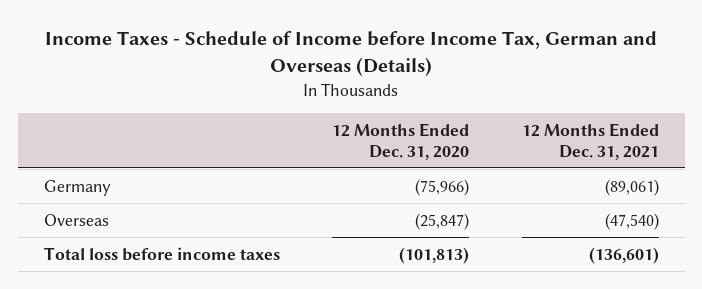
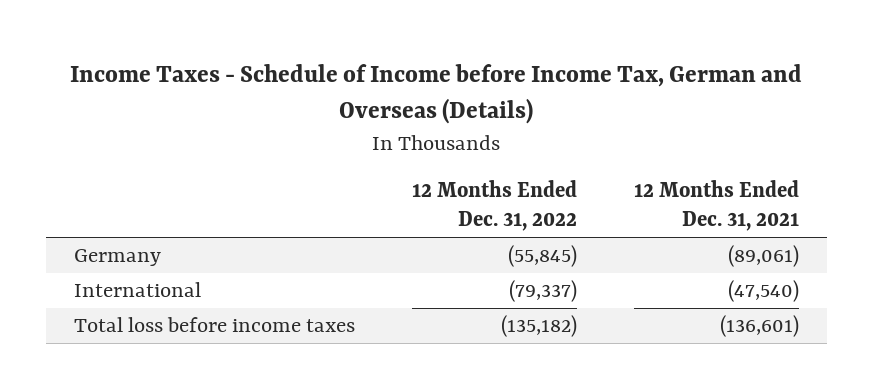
- | 12 Months Ended Dec. 31, 2020 | 12 Months Ended Dec. 31, 2021
+ | 12 Months Ended Dec. 31, 2022 | 12 Months Ended Dec. 31, 2021
- Overseas | (25,847) | (47,540)
+ International | (79,337) | (47,540)

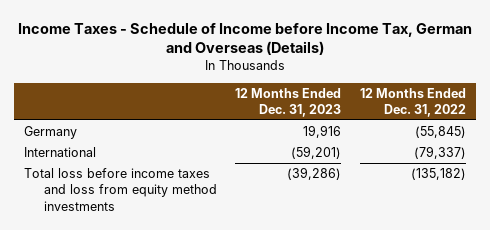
- | 12 Months Ended Dec. 31, 2022 | 12 Months Ended Dec. 31, 2021
+ | 12 Months Ended Dec. 31, 2023 | 12 Months Ended Dec. 31, 2022
- Total loss before income taxes | (135,182) | (136,601)
+ Total loss before income taxes and loss from equity method investments | (39,286) | (135,182)

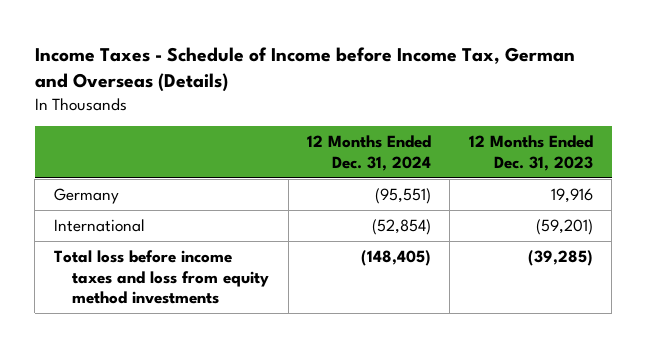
- | 12 Months Ended Dec. 31, 2023 | 12 Months Ended Dec. 31, 2022
+ | 12 Months Ended Dec. 31, 2024 | 12 Months Ended Dec. 31, 2023
- Total loss before income taxes and loss from equity method investments | (39,286) | (135,182)
+ Total loss before income taxes and loss from equity method investments | (148,405) | (39,285)

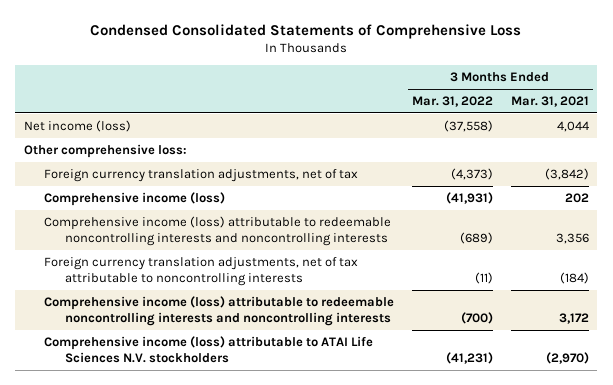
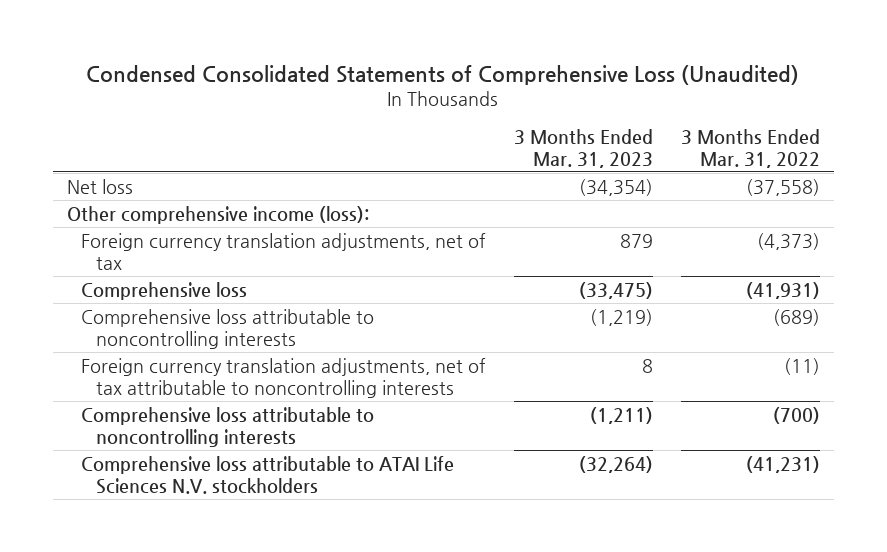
- Condensed Consolidated Statements of Comprehensive Loss
+ Condensed Consolidated Statements of Comprehensive Loss (Unaudited)
- | 3 Months Ended Mar. 31, 2022 | 3 Months Ended Mar. 31, 2021
+ | 3 Months Ended Mar. 31, 2023 | 3 Months Ended Mar. 31, 2022
- Net income (loss) | (37,558) | 4,044
- Other comprehensive loss:
+ Net loss | (34,354) | (37,558)
+ Other comprehensive income (loss):
- Comprehensive income (loss) | (41,931) | 202
- Comprehensive income (loss) attributable to redeemable noncontrolling interests and noncontrolling interests | (689) | 3,356
+ Comprehensive loss | (33,475) | (41,931)
+ Comprehensive loss attributable to noncontrolling interests | (1,219) | (689)
- Comprehensive income (loss) attributable to redeemable noncontrolling interests and noncontrolling interests | (700) | 3,172
- Comprehensive income (loss) attributable to ATAI Life Sciences N.V. stockholders | (41,231) | (2,970)
+ Comprehensive loss attributable to noncontrolling interests | (1,211) | (700)
+ Comprehensive loss attributable to ATAI Life Sciences N.V. stockholders | (32,264) | (41,231)

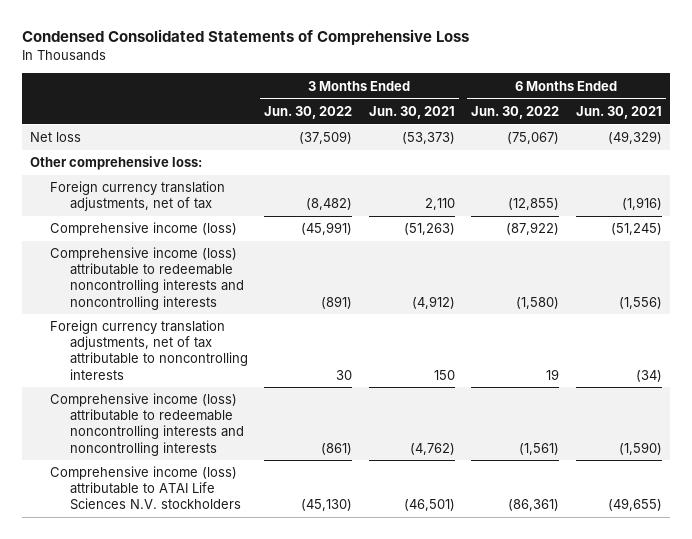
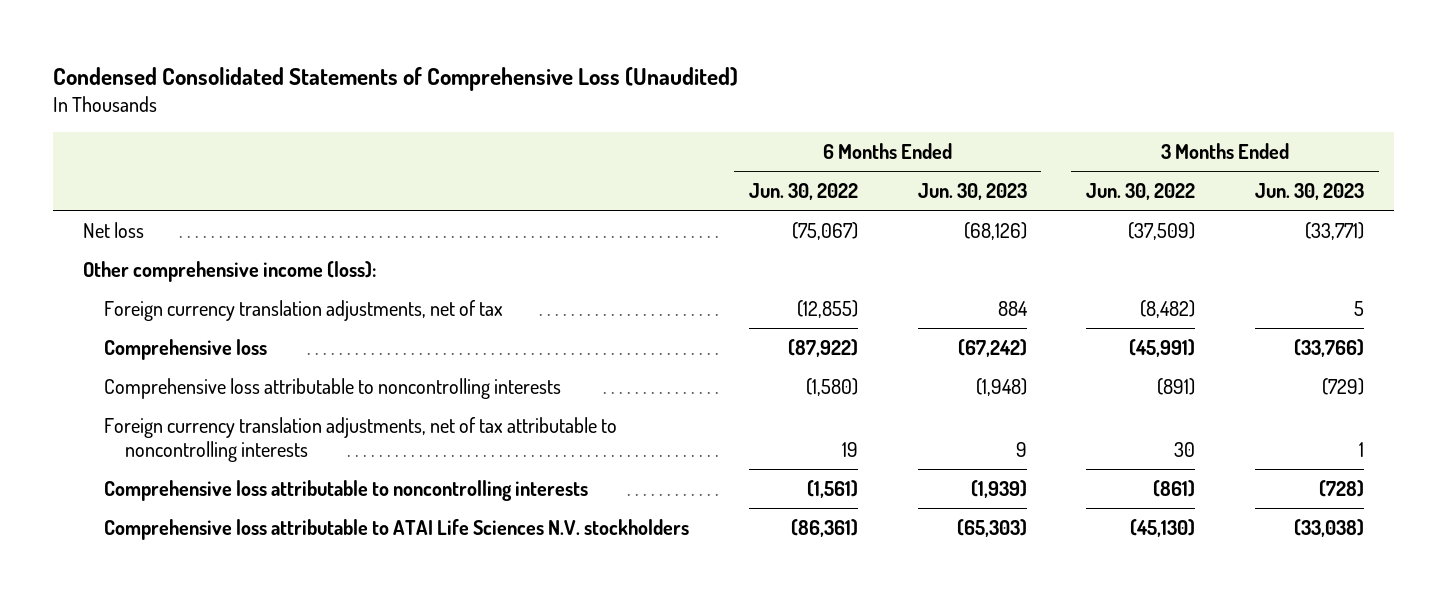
- Condensed Consolidated Statements of Comprehensive Loss
+ Condensed Consolidated Statements of Comprehensive Loss (Unaudited)
- | 3 Months Ended Jun. 30, 2022 | 3 Months Ended Jun. 30, 2021 | 6 Months Ended Jun. 30, 2022 | 6 Months Ended Jun. 30, 2021
+ | 6 Months Ended Jun. 30, 2022 | 6 Months Ended Jun. 30, 2023 | 3 Months Ended Jun. 30, 2022 | 3 Months Ended Jun. 30, 2023
- Other comprehensive loss:
+ Other comprehensive income (loss):
- Comprehensive income (loss) | (45,991) | (51,263) | (87,922) | (51,245)
- Comprehensive income (loss) attributable to redeemable noncontrolling interests and noncontrolling interests | (891) | (4,912) | (1,580) | (1,556)
+ Comprehensive loss | (87,922) | (67,242) | (45,991) | (33,766)
+ Comprehensive loss attributable to noncontrolling interests | (1,580) | (1,948) | (891) | (729)
- Comprehensive income (loss) attributable to redeemable noncontrolling interests and noncontrolling interests | (861) | (4,762) | (1,561) | (1,590)
- Comprehensive income (loss) attributable to ATAI Life Sciences N.V. stockholders | (45,130) | (46,501) | (86,361) | (49,655)
+ Comprehensive loss attributable to noncontrolling interests | (1,561) | (1,939) | (861) | (728)
+ Comprehensive loss attributable to ATAI Life Sciences N.V. stockholders | (86,361) | (65,303) | (45,130) | (33,038)

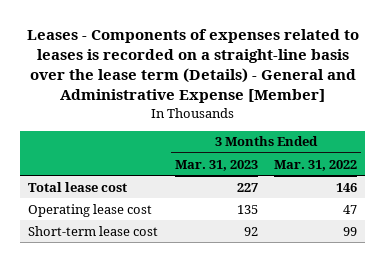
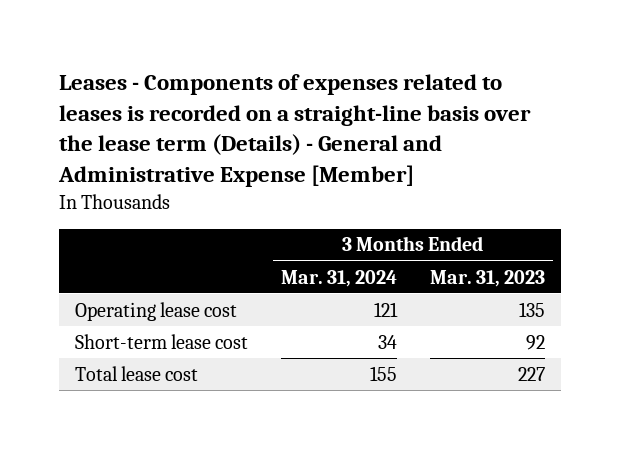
- | 3 Months Ended Mar. 31, 2023 | 3 Months Ended Mar. 31, 2022
+ | 3 Months Ended Mar. 31, 2024 | 3 Months Ended Mar. 31, 2023
moved down: Total lease cost | 155 | 227

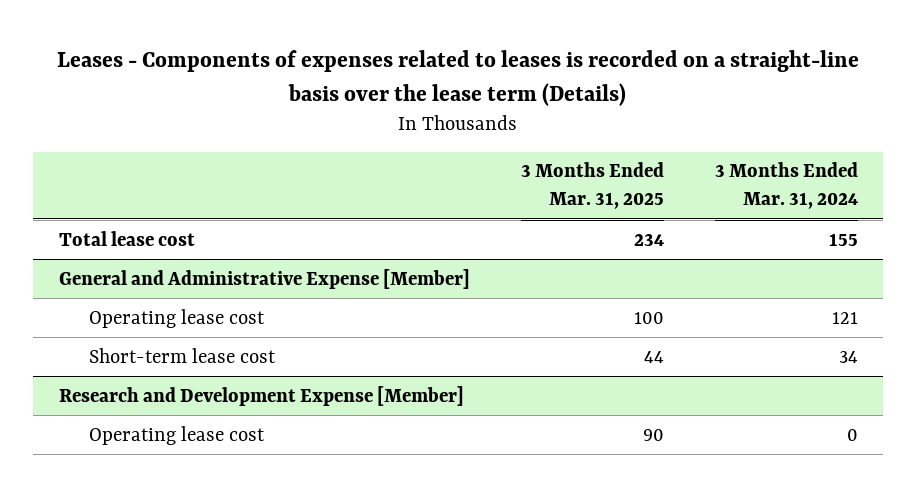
- Leases - Components of expenses related to leases is recorded on a straight-line basis over the lease term (Details) - General and Administrative Expense [Member]
+ Leases - Components of expenses related to leases is recorded on a straight-line basis over the lease term (Details)
- | 3 Months Ended Mar. 31, 2024 | 3 Months Ended Mar. 31, 2023
+ | 3 Months Ended Mar. 31, 2025 | 3 Months Ended Mar. 31, 2024
moved up: Total lease cost | 234 | 155
+ General and Administrative Expense [Member]
+ Research and Development Expense [Member]
+ Operating lease cost | 90 | 0

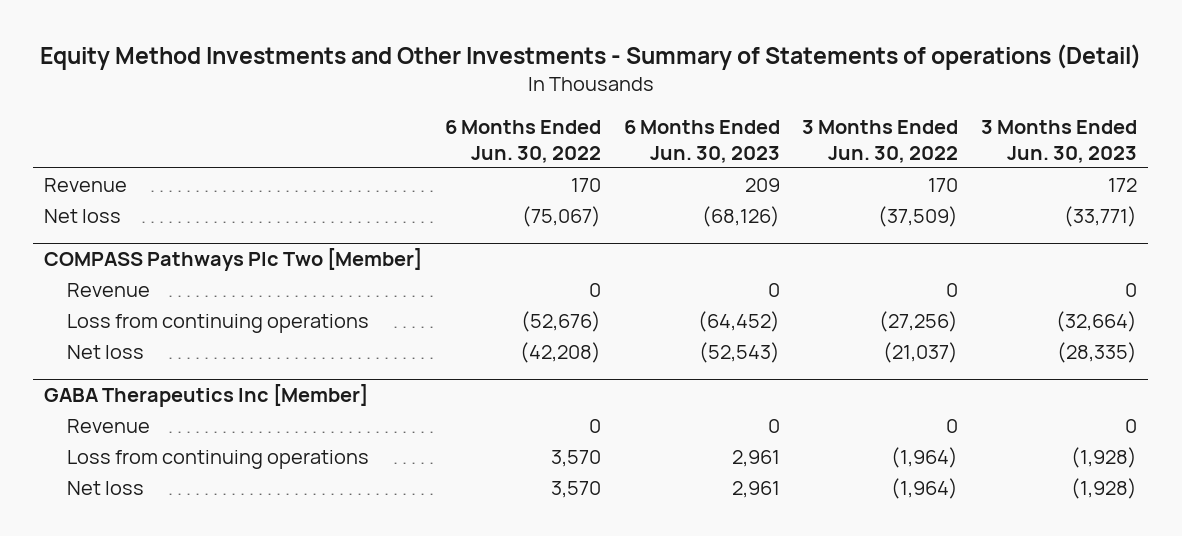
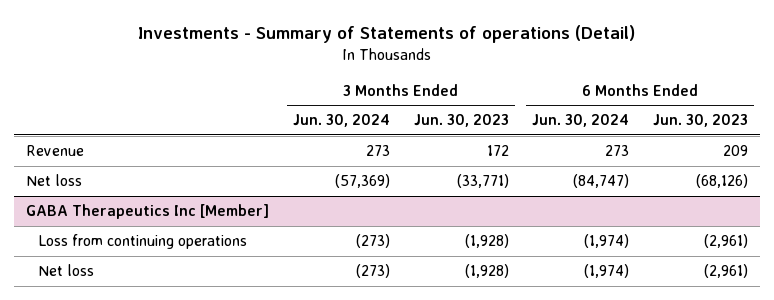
- Equity Method Investments and Other Investments - Summary of Statements of operations (Detail)
+ Investments - Summary of Statements of operations (Detail)
- | 6 Months Ended Jun. 30, 2022 | 6 Months Ended Jun. 30, 2023 | 3 Months Ended Jun. 30, 2022 | 3 Months Ended Jun. 30, 2023
+ | 3 Months Ended Jun. 30, 2024 | 3 Months Ended Jun. 30, 2023 | 6 Months Ended Jun. 30, 2024 | 6 Months Ended Jun. 30, 2023
- COMPASS Pathways Plc Two [Member]
- Revenue | 0 | 0 | 0 | 0
- Loss from continuing operations | (52,676) | (64,452) | (27,256) | (32,664)
- Net loss | (42,208) | (52,543) | (21,037) | (28,335)
@ GABA Therapeutics Inc [Member]
- Revenue | 0 | 0 | 0 | 0
- Loss from continuing operations | 3,570 | 2,961 | (1,964) | (1,928)
- Net loss | 3,570 | 2,961 | (1,964) | (1,928)
+ Loss from continuing operations | (273) | (1,928) | (1,974) | (2,961)
+ Net loss | (273) | (1,928) | (1,974) | (2,961)

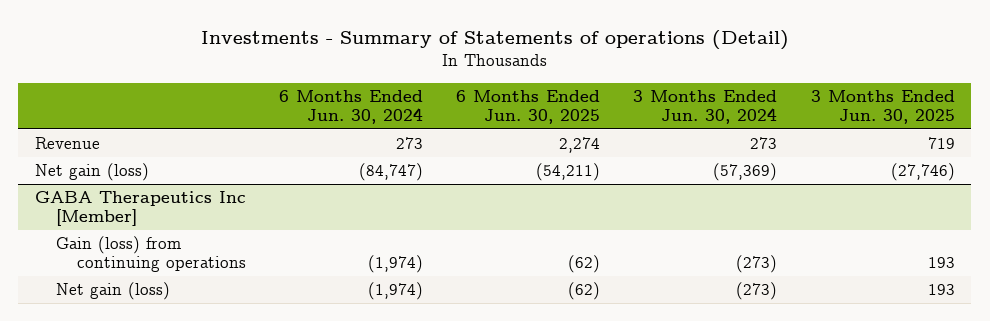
- | 3 Months Ended Jun. 30, 2024 | 3 Months Ended Jun. 30, 2023 | 6 Months Ended Jun. 30, 2024 | 6 Months Ended Jun. 30, 2023
+ | 6 Months Ended Jun. 30, 2024 | 6 Months Ended Jun. 30, 2025 | 3 Months Ended Jun. 30, 2024 | 3 Months Ended Jun. 30, 2025
- Net loss | (57,369) | (33,771) | (84,747) | (68,126)
+ Net gain (loss) | (84,747) | (54,211) | (57,369) | (27,746)
@ GABA Therapeutics Inc [Member]
- Loss from continuing operations | (273) | (1,928) | (1,974) | (2,961)
- Net loss | (273) | (1,928) | (1,974) | (2,961)
+ Gain (loss) from continuing operations | (1,974) | (62) | (273) | 193
+ Net gain (loss) | (1,974) | (62) | (273) | 193

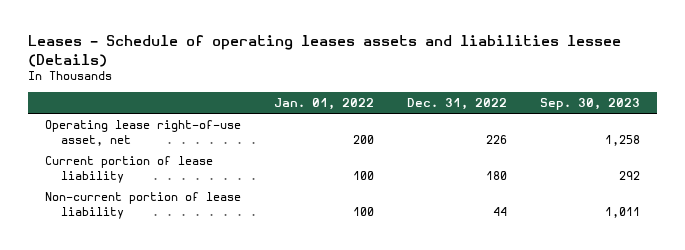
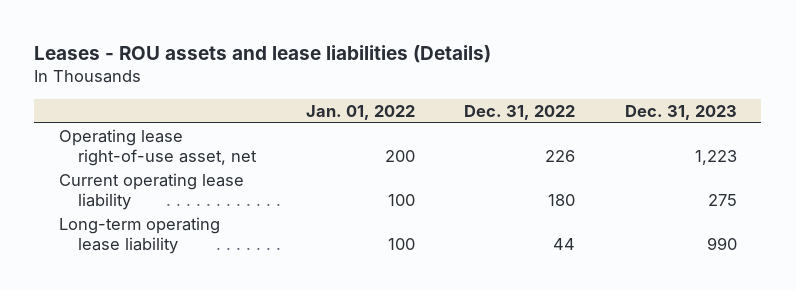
- Leases - Schedule of operating leases assets and liabilities lessee (Details)
+ Leases - ROU assets and lease liabilities (Details)
- | Jan. 01, 2022 | Dec. 31, 2022 | Sep. 30, 2023
+ | Jan. 01, 2022 | Dec. 31, 2022 | Dec. 31, 2023
- Current portion of lease liability | 100 | 180 | 292
- Non-current portion of lease liability | 100 | 44 | 1,011
+ Current operating lease liability | 100 | 180 | 275
+ Long-term operating lease liability | 100 | 44 | 990

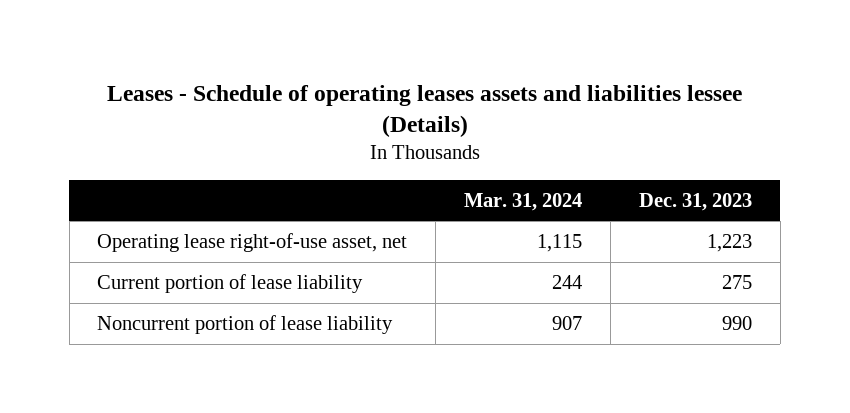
- Leases - ROU assets and lease liabilities (Details)
+ Leases - Schedule of operating leases assets and liabilities lessee (Details)
- | Jan. 01, 2022 | Dec. 31, 2022 | Dec. 31, 2023
+ | Mar. 31, 2024 | Dec. 31, 2023
- Current operating lease liability | 100 | 180 | 275
- Long-term operating lease liability | 100 | 44 | 990
+ Current portion of lease liability | 244 | 275
+ Noncurrent portion of lease liability | 907 | 990

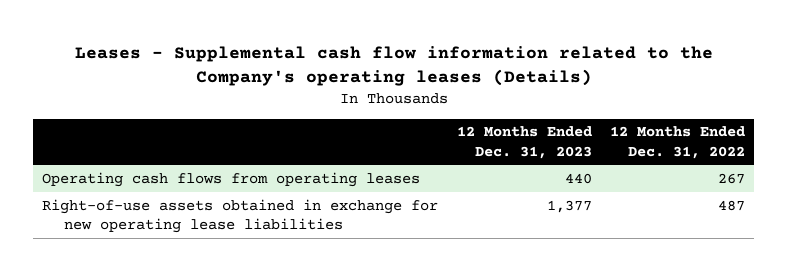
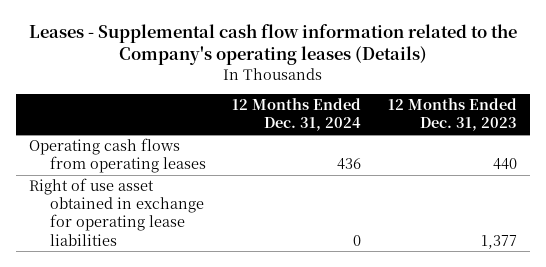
- | 12 Months Ended Dec. 31, 2023 | 12 Months Ended Dec. 31, 2022
+ | 12 Months Ended Dec. 31, 2024 | 12 Months Ended Dec. 31, 2023
- Right-of-use assets obtained in exchange for new operating lease liabilities | 1,377 | 487
+ Right of use asset obtained in exchange for operating lease liabilities | 0 | 1,377

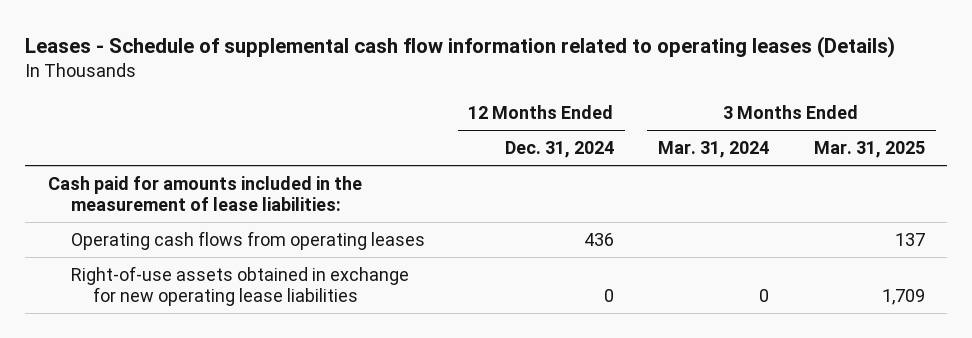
- Leases - Supplemental cash flow information related to the Company's operating leases (Details)
+ Leases - Schedule of supplemental cash flow information related to operating leases (Details)
- | 12 Months Ended Dec. 31, 2024 | 12 Months Ended Dec. 31, 2023
+ | 12 Months Ended Dec. 31, 2024 | 3 Months Ended Mar. 31, 2024 | 3 Months Ended Mar. 31, 2025
+ Cash paid for amounts included in the measurement of lease liabilities:
- Right of use asset obtained in exchange for operating lease liabilities | 0 | 1,377
+ Right-of-use assets obtained in exchange for new operating lease liabilities | 0 | 0 | 1,709

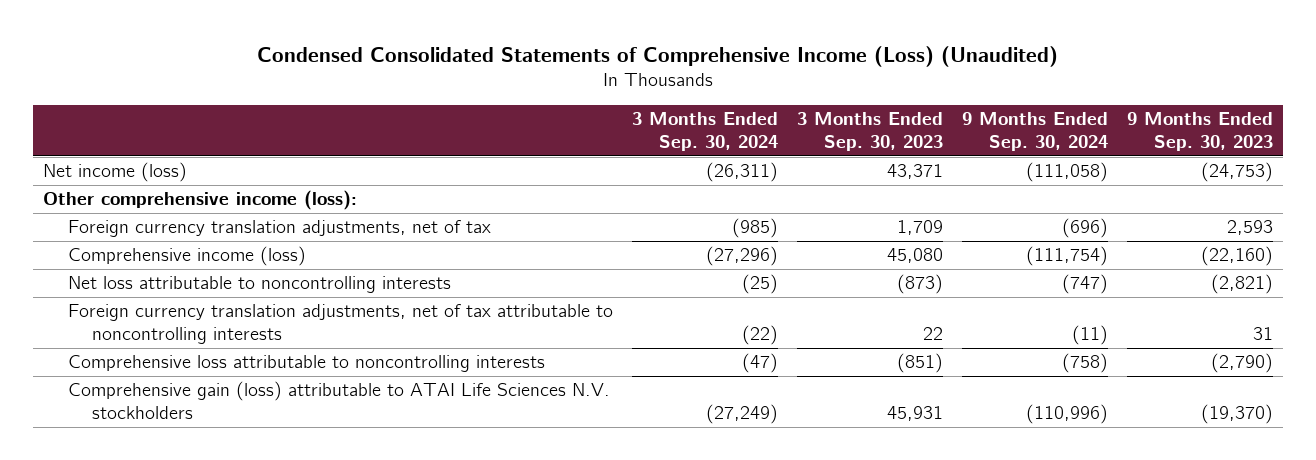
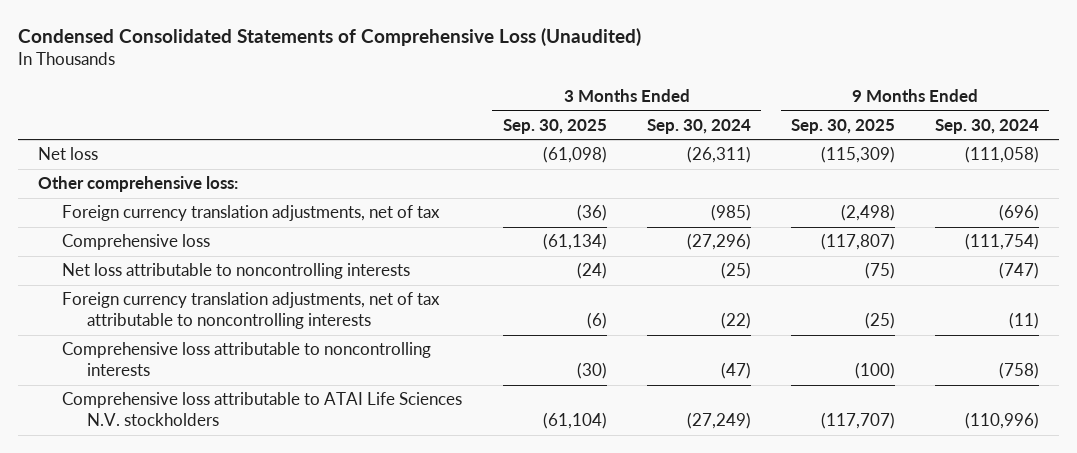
- Condensed Consolidated Statements of Comprehensive Income (Loss) (Unaudited)
+ Condensed Consolidated Statements of Comprehensive Loss (Unaudited)
- | 3 Months Ended Sep. 30, 2024 | 3 Months Ended Sep. 30, 2023 | 9 Months Ended Sep. 30, 2024 | 9 Months Ended Sep. 30, 2023
+ | 3 Months Ended Sep. 30, 2025 | 3 Months Ended Sep. 30, 2024 | 9 Months Ended Sep. 30, 2025 | 9 Months Ended Sep. 30, 2024
- Net income (loss) | (26,311) | 43,371 | (111,058) | (24,753)
- Other comprehensive income (loss):
+ Net loss | (61,098) | (26,311) | (115,309) | (111,058)
+ Other comprehensive loss:
- Comprehensive income (loss) | (27,296) | 45,080 | (111,754) | (22,160)
+ Comprehensive loss | (61,134) | (27,296) | (117,807) | (111,754)
- Comprehensive gain (loss) attributable to ATAI Life Sciences N.V. stockholders | (27,249) | 45,931 | (110,996) | (19,370)
+ Comprehensive loss attributable to ATAI Life Sciences N.V. stockholders | (61,104) | (27,249) | (117,707) | (110,996)

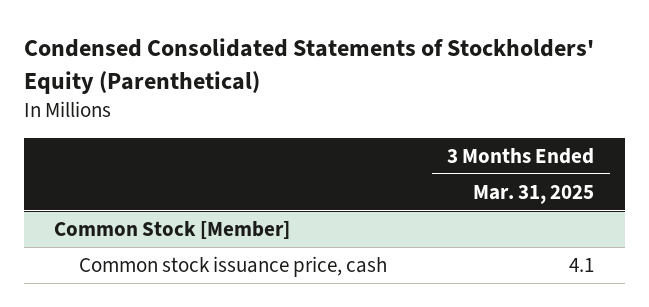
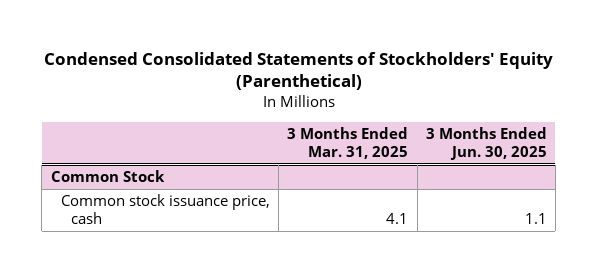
- | 3 Months Ended Mar. 31, 2025
+ | 3 Months Ended Mar. 31, 2025 | 3 Months Ended Jun. 30, 2025
- Common Stock [Member]
+ Common Stock

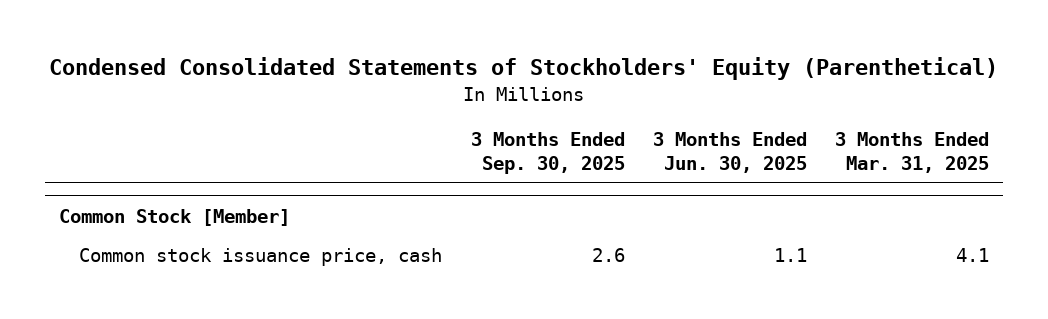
- | 3 Months Ended Mar. 31, 2025 | 3 Months Ended Jun. 30, 2025
+ | 3 Months Ended Sep. 30, 2025 | 3 Months Ended Jun. 30, 2025 | 3 Months Ended Mar. 31, 2025
- Common Stock
+ Common Stock [Member]

